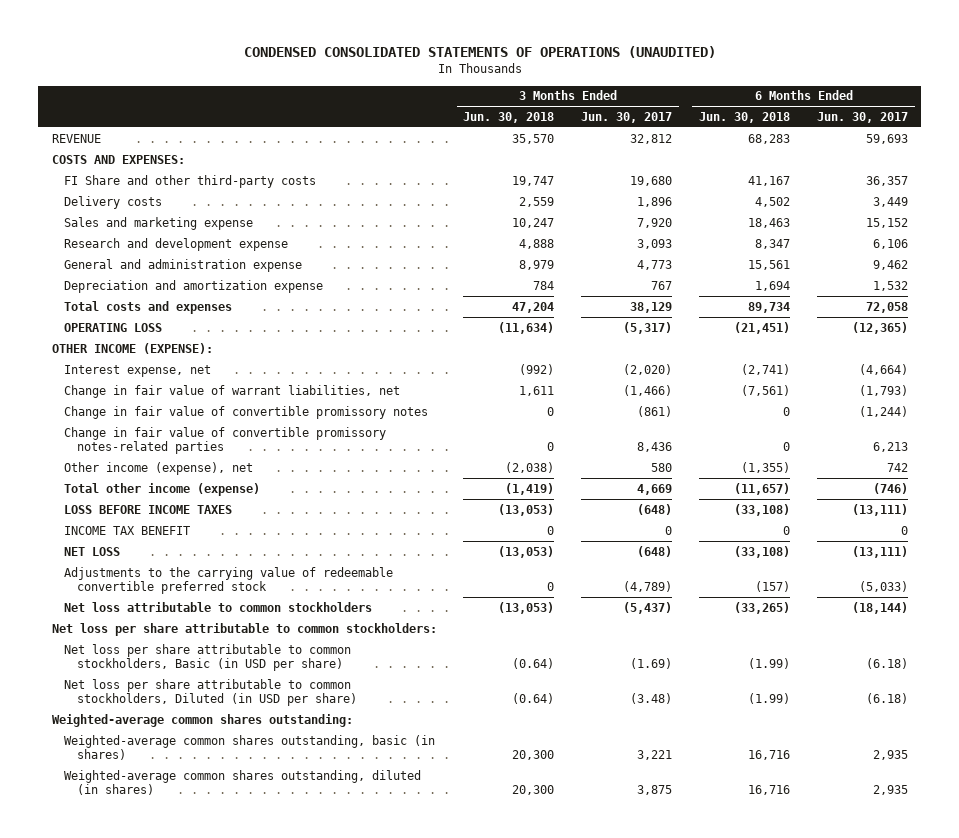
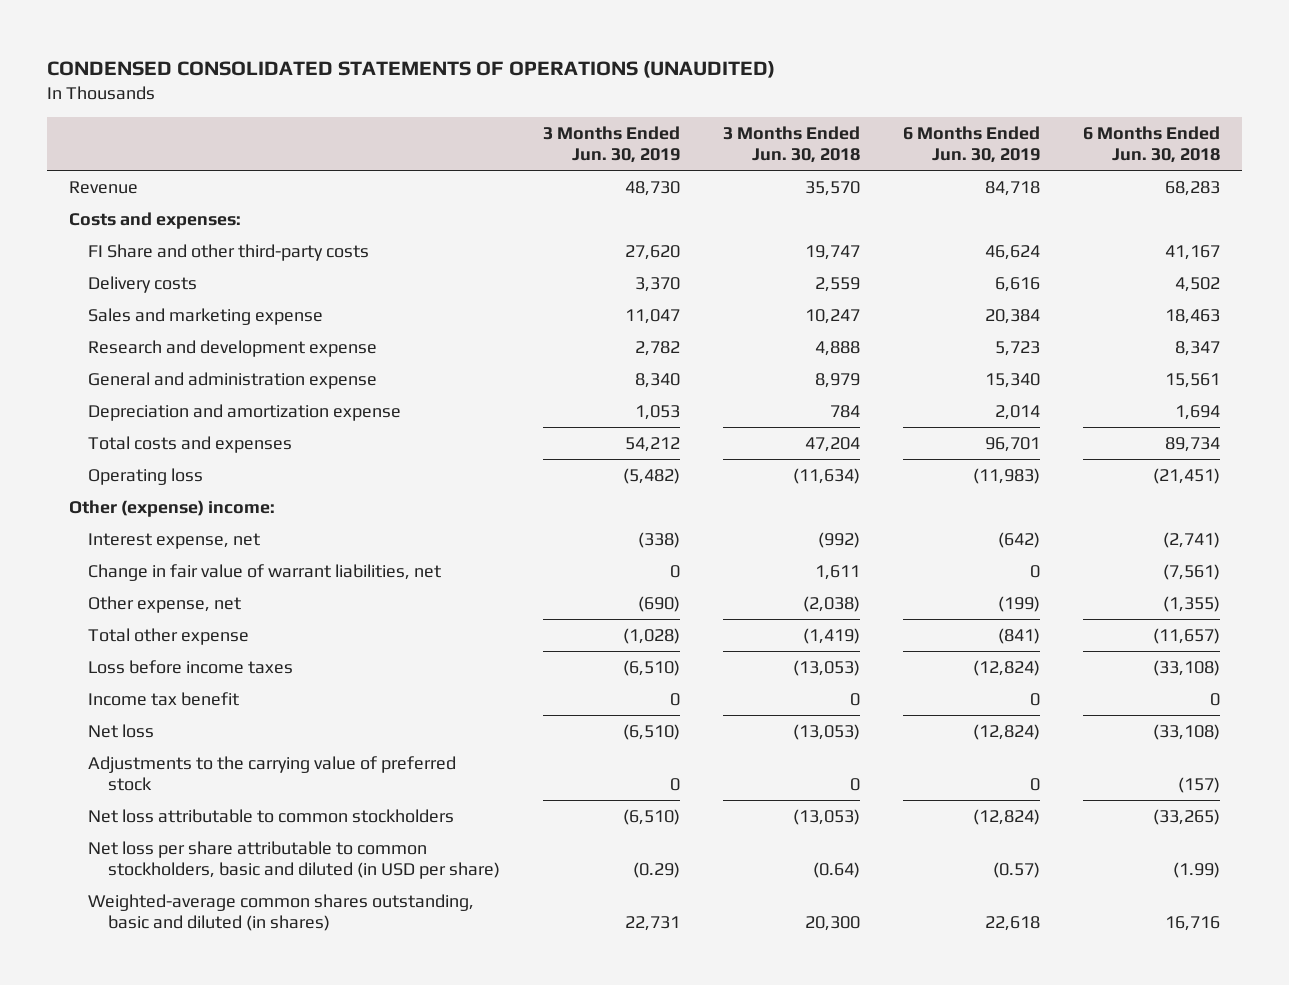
- | 3 Months Ended Jun. 30, 2018 | 3 Months Ended Jun. 30, 2017 | 6 Months Ended Jun. 30, 2018 | 6 Months Ended Jun. 30, 2017
+ | 3 Months Ended Jun. 30, 2019 | 3 Months Ended Jun. 30, 2018 | 6 Months Ended Jun. 30, 2019 | 6 Months Ended Jun. 30, 2018
- REVENUE | 35,570 | 32,812 | 68,283 | 59,693
- COSTS AND EXPENSES:
+ Revenue | 48,730 | 35,570 | 84,718 | 68,283
+ Costs and expenses:
- OPERATING LOSS | (11,634) | (5,317) | (21,451) | (12,365)
- OTHER INCOME (EXPENSE):
+ Operating loss | (5,482) | (11,634) | (11,983) | (21,451)
+ Other (expense) income:
- Change in fair value of convertible promissory notes | 0 | (861) | 0 | (1,244)
- Change in fair value of convertible promissory notes-related parties | 0 | 8,436 | 0 | 6,213
- Other income (expense), net | (2,038) | 580 | (1,355) | 742
- Total other income (expense) | (1,419) | 4,669 | (11,657) | (746)
- LOSS BEFORE INCOME TAXES | (13,053) | (648) | (33,108) | (13,111)
- INCOME TAX BENEFIT | 0 | 0 | 0 | 0
- NET LOSS | (13,053) | (648) | (33,108) | (13,111)
- Adjustments to the carrying value of redeemable convertible preferred stock | 0 | (4,789) | (157) | (5,033)
+ Other expense, net | (690) | (2,038) | (199) | (1,355)
+ Total other expense | (1,028) | (1,419) | (841) | (11,657)
+ Loss before income taxes | (6,510) | (13,053) | (12,824) | (33,108)
+ Income tax benefit | 0 | 0 | 0 | 0
+ Net loss | (6,510) | (13,053) | (12,824) | (33,108)
+ Adjustments to the carrying value of preferred stock | 0 | 0 | 0 | (157)
- Net loss per share attributable to common stockholders:
- Net loss per share attributable to common stockholders, Basic (in USD per share) | (0.64) | (1.69) | (1.99) | (6.18)
- Net loss per share attributable to common stockholders, Diluted (in USD per share) | (0.64) | (3.48) | (1.99) | (6.18)
- Weighted-average common shares outstanding:
- Weighted-average common shares outstanding, basic (in shares) | 20,300 | 3,221 | 16,716 | 2,935
- Weighted-average common shares outstanding, diluted (in shares) | 20,300 | 3,875 | 16,716 | 2,935
+ Net loss per share attributable to common stockholders, basic and diluted (in USD per share) | (0.29) | (0.64) | (0.57) | (1.99)
+ Weighted-average common shares outstanding, basic and diluted (in shares) | 22,731 | 20,300 | 22,618 | 16,716

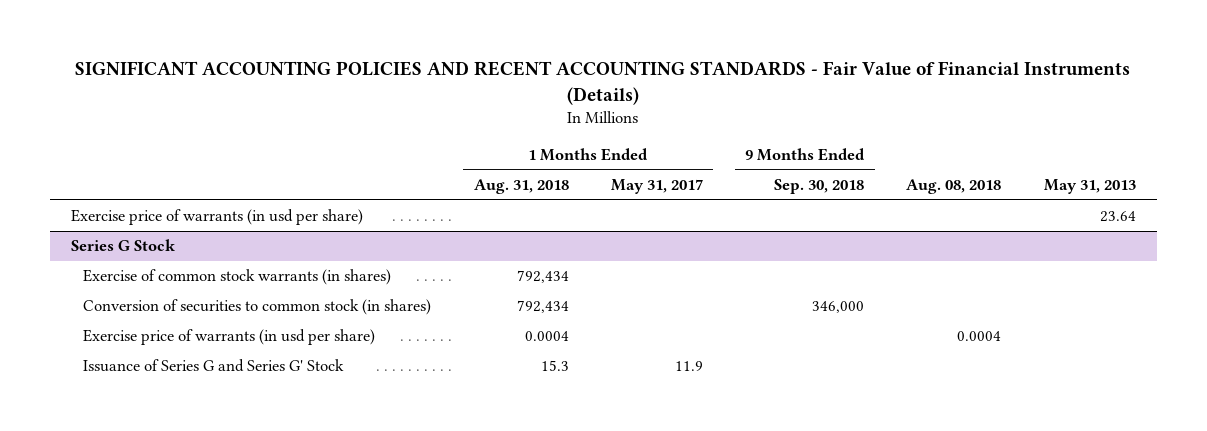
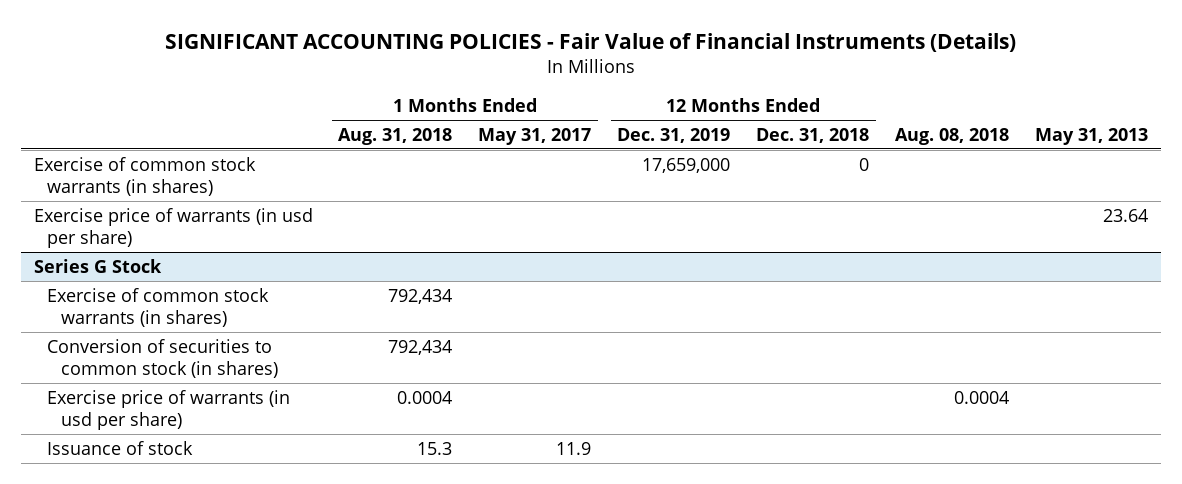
- SIGNIFICANT ACCOUNTING POLICIES AND RECENT ACCOUNTING STANDARDS - Fair Value of Financial Instruments (Details)
+ SIGNIFICANT ACCOUNTING POLICIES - Fair Value of Financial Instruments (Details)
- | 1 Months Ended Aug. 31, 2018 | 1 Months Ended May 31, 2017 | 9 Months Ended Sep. 30, 2018 | Aug. 08, 2018 | May 31, 2013
+ | 1 Months Ended Aug. 31, 2018 | 1 Months Ended May 31, 2017 | 12 Months Ended Dec. 31, 2019 | 12 Months Ended Dec. 31, 2018 | Aug. 08, 2018 | May 31, 2013
+ Exercise of common stock warrants (in shares) | | | 17,659,000 | 0 | |
@ Series G Stock
- Issuance of Series G and Series G' Stock | 15.3 | 11.9 | | |
+ Issuance of stock | 15.3 | 11.9 | | | |

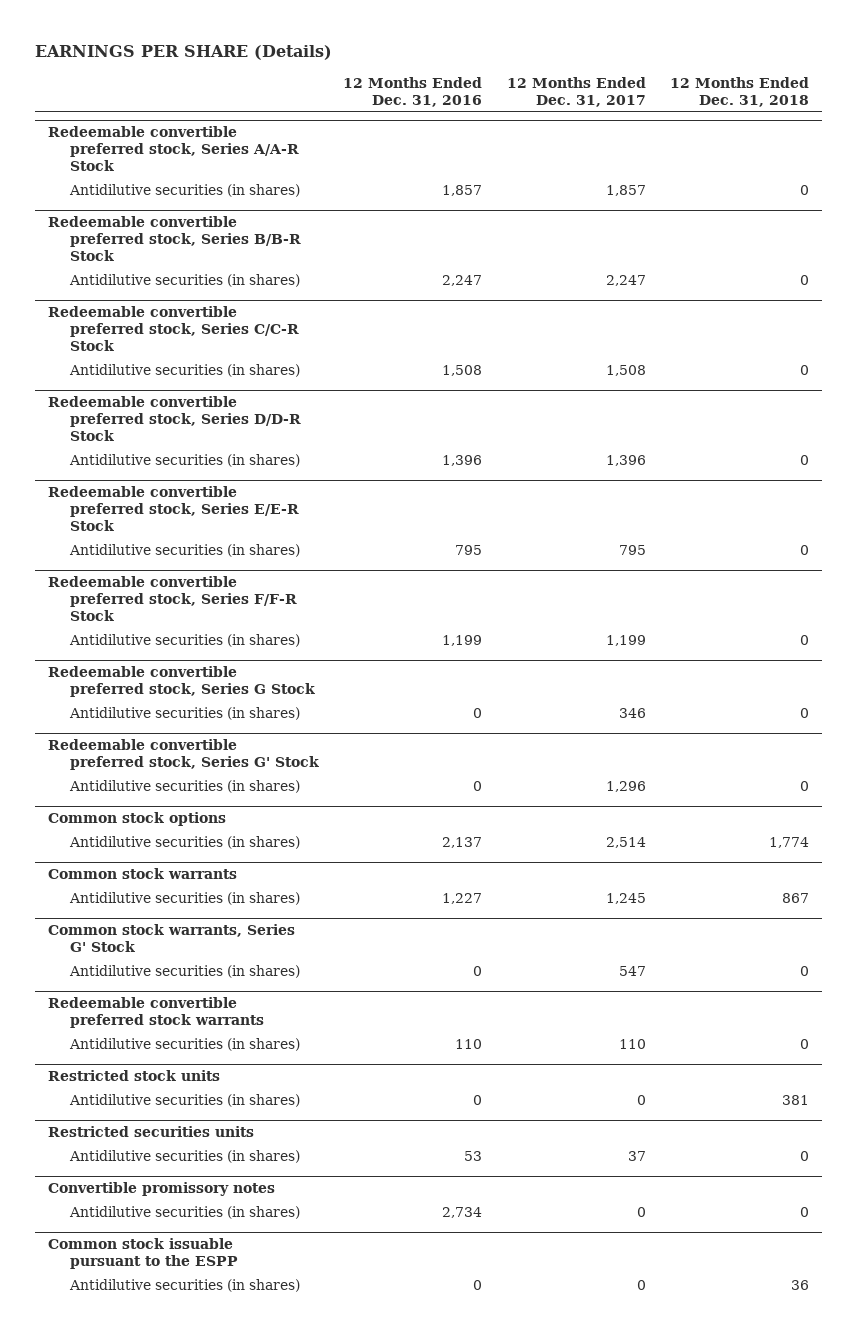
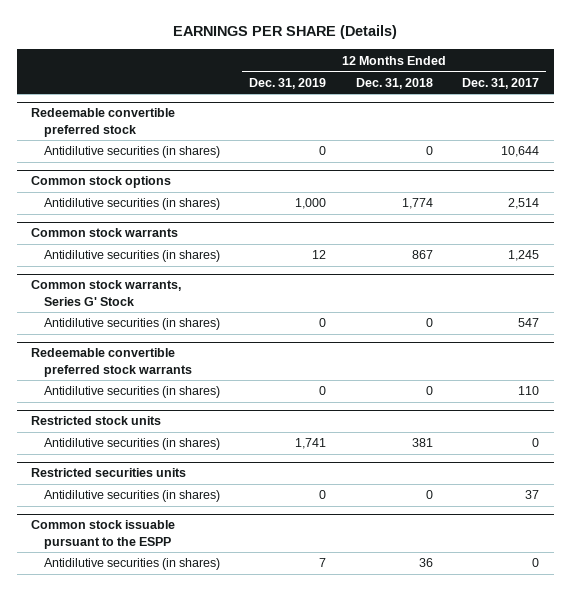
- | 12 Months Ended Dec. 31, 2016 | 12 Months Ended Dec. 31, 2017 | 12 Months Ended Dec. 31, 2018
+ | 12 Months Ended Dec. 31, 2019 | 12 Months Ended Dec. 31, 2018 | 12 Months Ended Dec. 31, 2017
- Redeemable convertible preferred stock, Series A/A-R Stock
- Antidilutive securities (in shares) | 1,857 | 1,857 | 0
- Redeemable convertible preferred stock, Series B/B-R Stock
- Antidilutive securities (in shares) | 2,247 | 2,247 | 0
- Redeemable convertible preferred stock, Series C/C-R Stock
- Antidilutive securities (in shares) | 1,508 | 1,508 | 0
- Redeemable convertible preferred stock, Series D/D-R Stock
- Antidilutive securities (in shares) | 1,396 | 1,396 | 0
- Redeemable convertible preferred stock, Series E/E-R Stock
- Antidilutive securities (in shares) | 795 | 795 | 0
- Redeemable convertible preferred stock, Series F/F-R Stock
- Antidilutive securities (in shares) | 1,199 | 1,199 | 0
- Redeemable convertible preferred stock, Series G Stock
- Antidilutive securities (in shares) | 0 | 346 | 0
- Redeemable convertible preferred stock, Series G' Stock
- Antidilutive securities (in shares) | 0 | 1,296 | 0
+ Redeemable convertible preferred stock
+ Antidilutive securities (in shares) | 0 | 0 | 10,644
- Convertible promissory notes
- Antidilutive securities (in shares) | 2,734 | 0 | 0

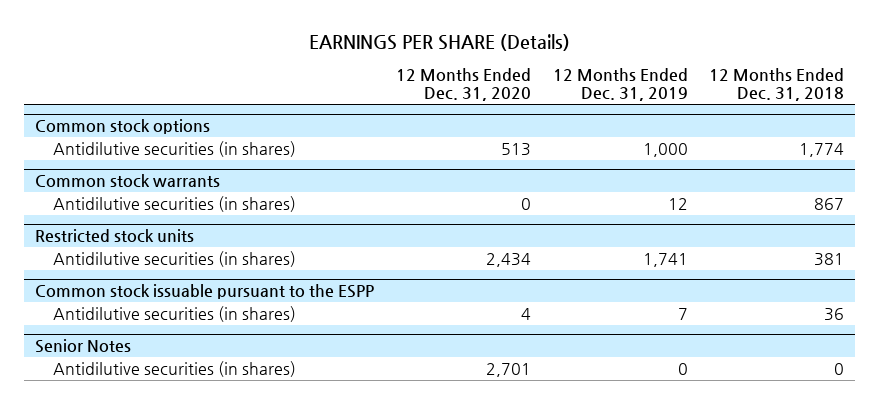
- | 12 Months Ended Dec. 31, 2019 | 12 Months Ended Dec. 31, 2018 | 12 Months Ended Dec. 31, 2017
+ | 12 Months Ended Dec. 31, 2020 | 12 Months Ended Dec. 31, 2019 | 12 Months Ended Dec. 31, 2018
- Redeemable convertible preferred stock
- Antidilutive securities (in shares) | 0 | 0 | 10,644
- Common stock warrants, Series G' Stock
- Antidilutive securities (in shares) | 0 | 0 | 547
- Redeemable convertible preferred stock warrants
- Antidilutive securities (in shares) | 0 | 0 | 110
- Restricted securities units
- Antidilutive securities (in shares) | 0 | 0 | 37
+ Senior Notes
+ Antidilutive securities (in shares) | 2,701 | 0 | 0

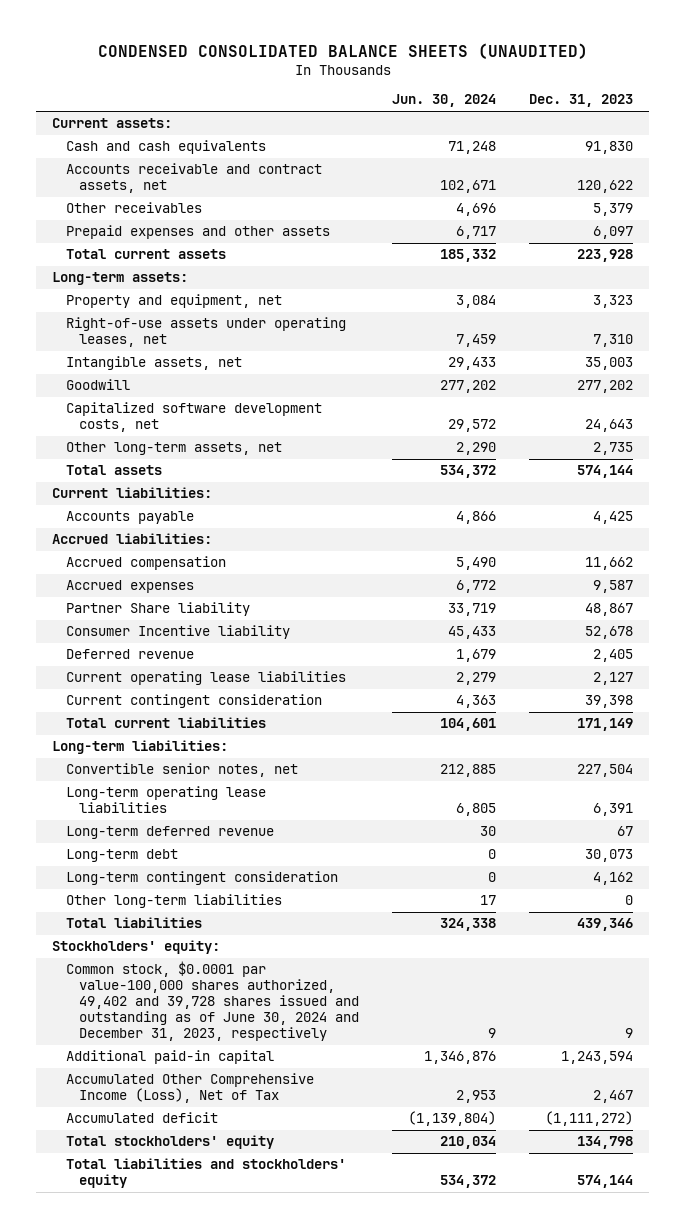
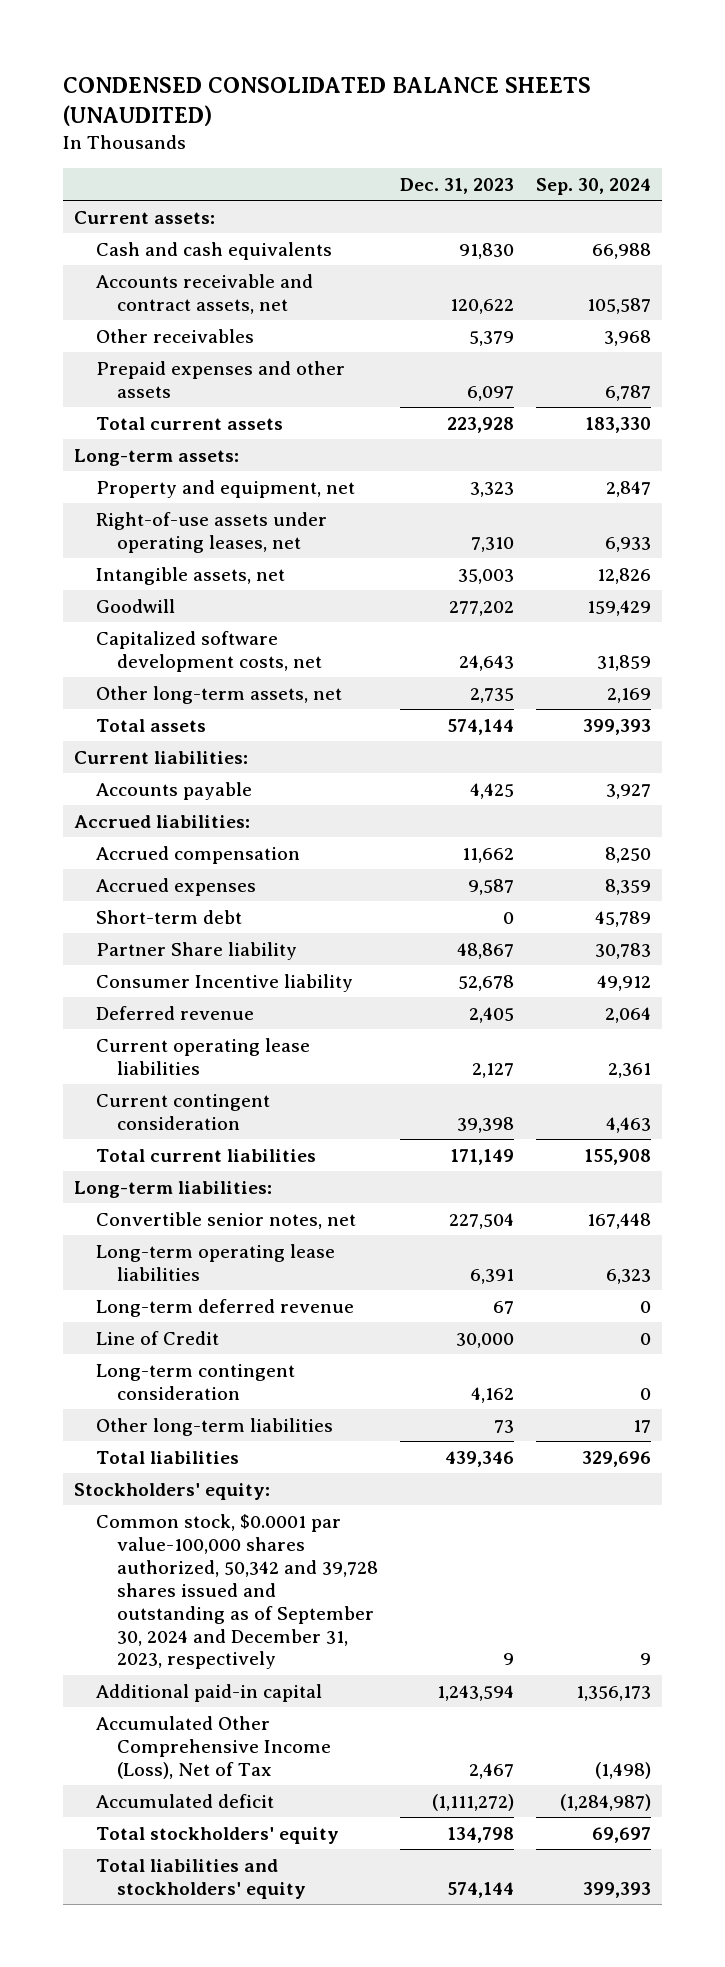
- | Jun. 30, 2024 | Dec. 31, 2023
+ | Dec. 31, 2023 | Sep. 30, 2024
+ Short-term debt | 0 | 45,789
- Long-term debt | 0 | 30,073
+ Line of Credit | 30,000 | 0
- Other long-term liabilities | 17 | 0
+ Other long-term liabilities | 73 | 17
- Common stock, $0.0001 par value-100,000 shares authorized, 49,402 and 39,728 shares issued and outstanding as of June 30, 2024 and December 31, 2023, respectively | 9 | 9
+ Common stock, $0.0001 par value-100,000 shares authorized, 50,342 and 39,728 shares issued and outstanding as of September 30, 2024 and December 31, 2023, respectively | 9 | 9

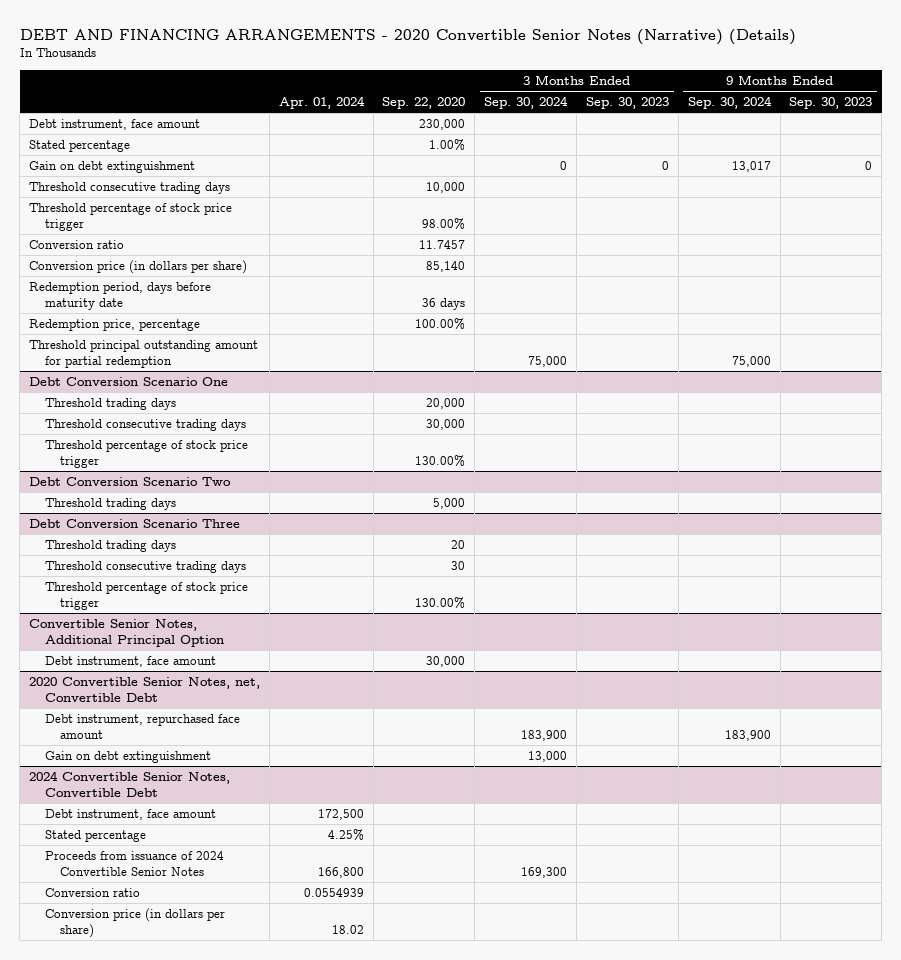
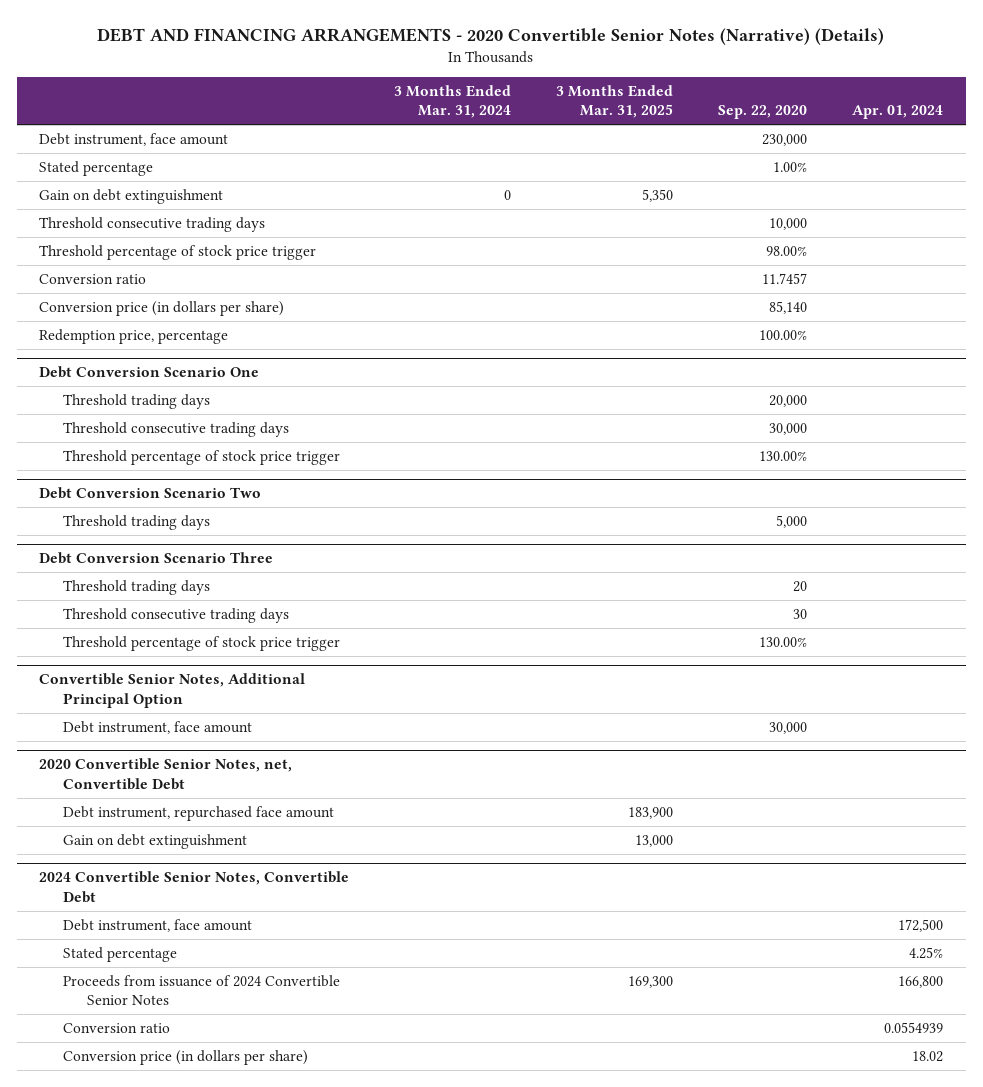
- | Apr. 01, 2024 | Sep. 22, 2020 | 3 Months Ended Sep. 30, 2024 | 3 Months Ended Sep. 30, 2023 | 9 Months Ended Sep. 30, 2024 | 9 Months Ended Sep. 30, 2023
+ | 3 Months Ended Mar. 31, 2024 | 3 Months Ended Mar. 31, 2025 | Sep. 22, 2020 | Apr. 01, 2024
- Redemption period, days before maturity date | | 36 days | | | |
- Threshold principal outstanding amount for partial redemption | | | 75,000 | | 75,000 |

